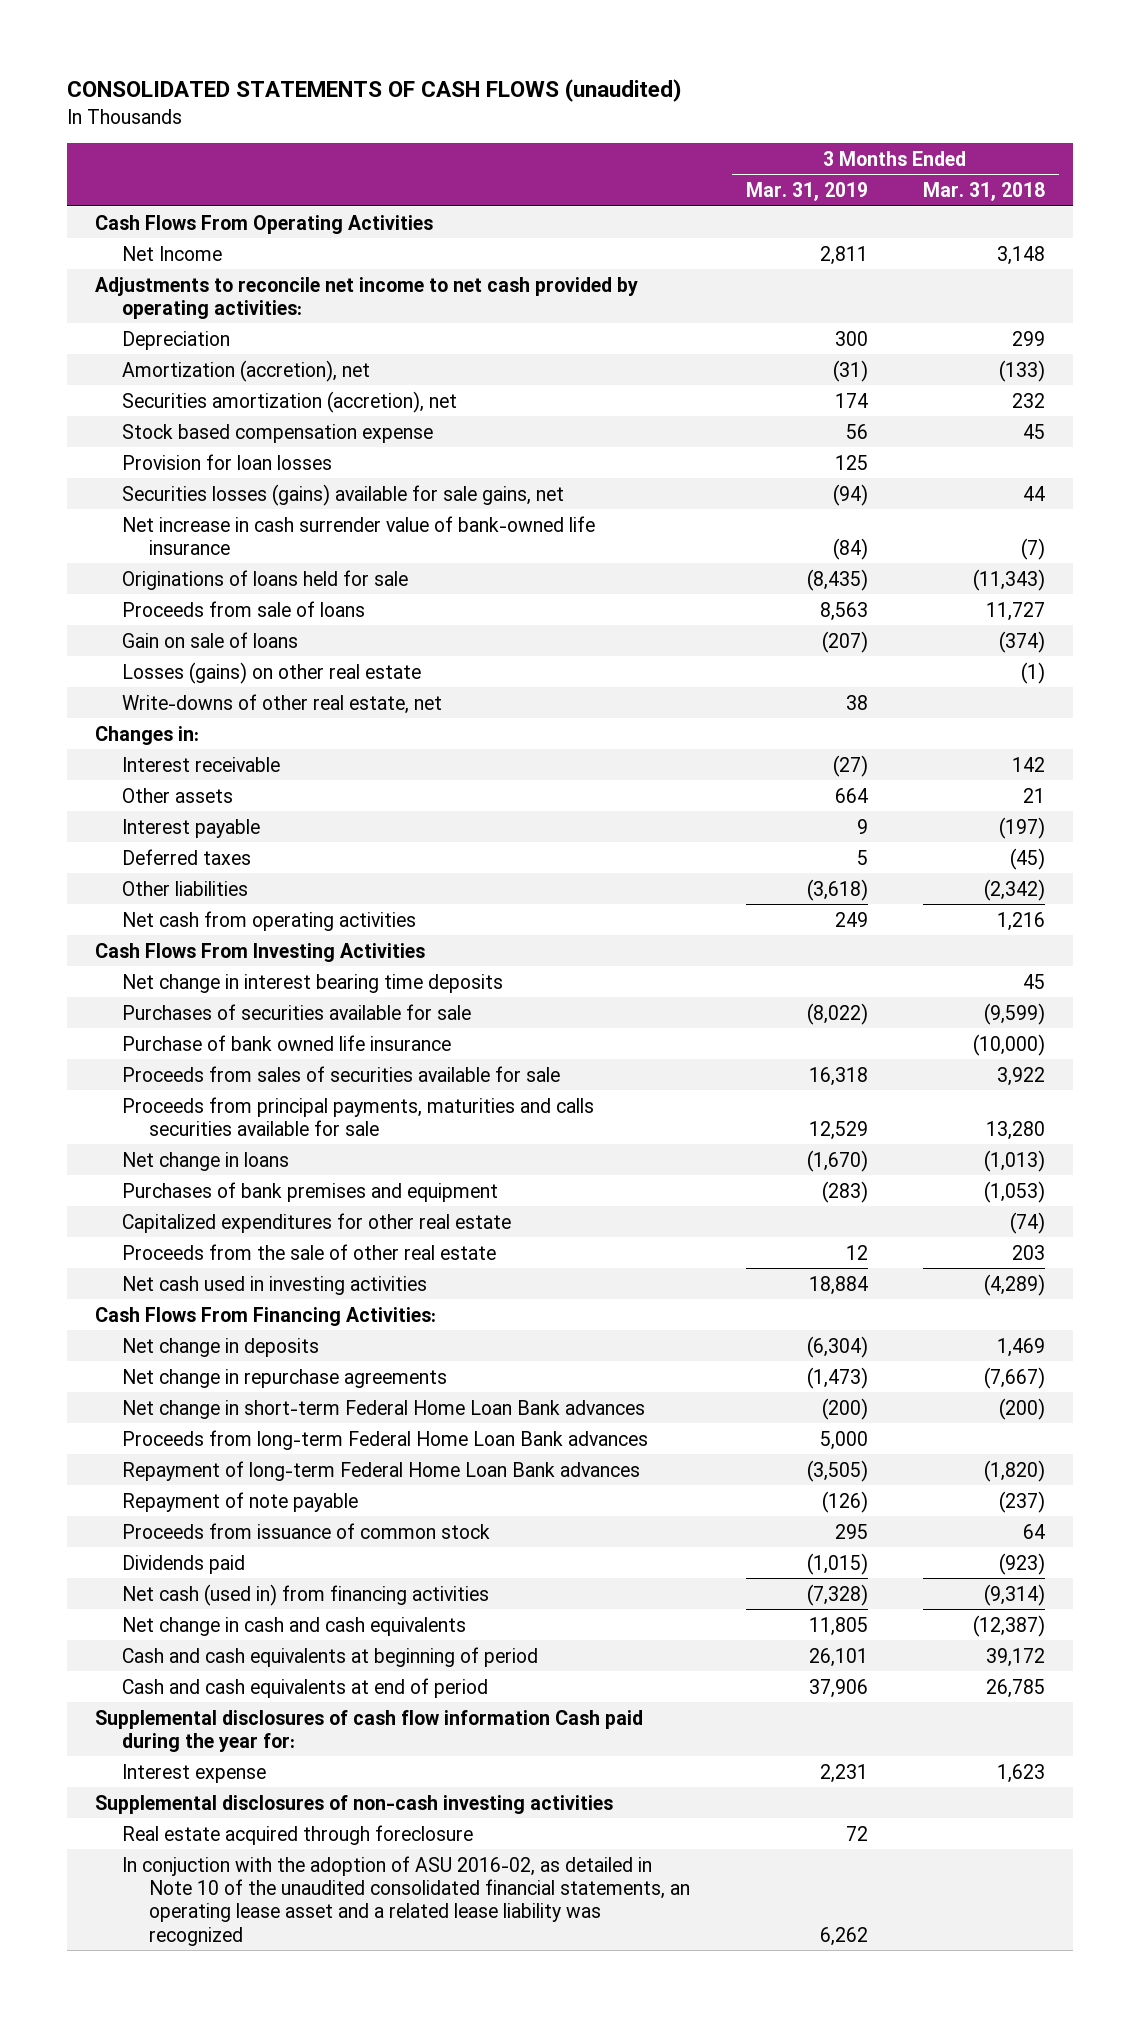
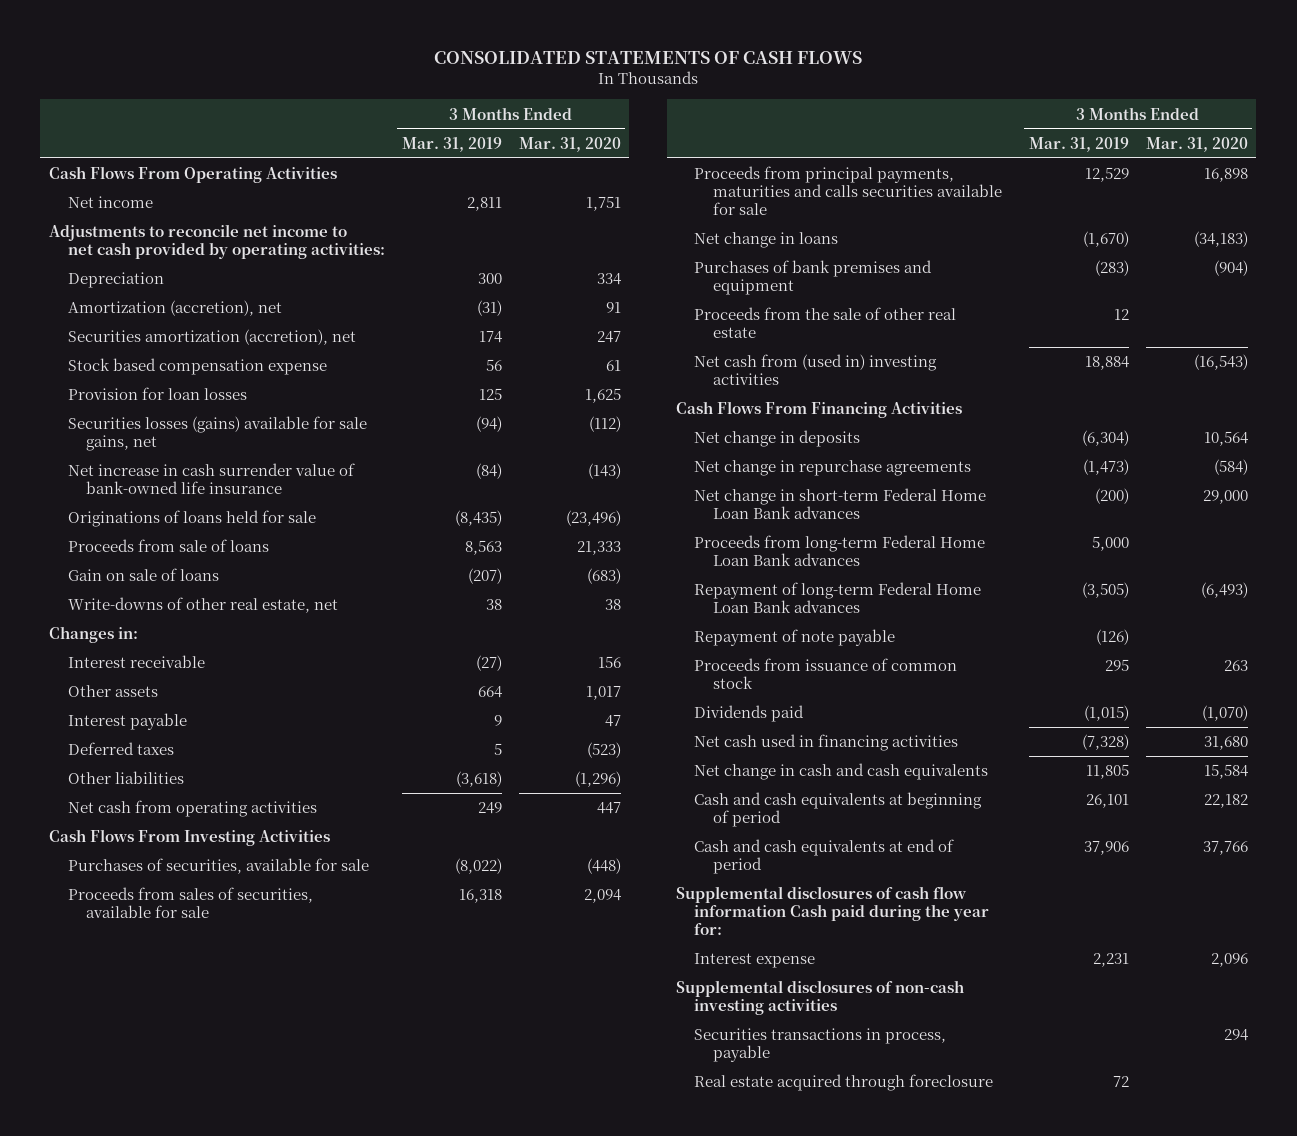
- CONSOLIDATED STATEMENTS OF CASH FLOWS (unaudited)
+ CONSOLIDATED STATEMENTS OF CASH FLOWS
- | 3 Months Ended Mar. 31, 2019 | 3 Months Ended Mar. 31, 2018
+ | 3 Months Ended Mar. 31, 2019 | 3 Months Ended Mar. 31, 2020
- Net Income | 2,811 | 3,148
+ Net income | 2,811 | 1,751
- Losses (gains) on other real estate | | (1)
- Net change in interest bearing time deposits | | 45
- Purchases of securities available for sale | (8,022) | (9,599)
- Purchase of bank owned life insurance | | (10,000)
- Proceeds from sales of securities available for sale | 16,318 | 3,922
+ Purchases of securities, available for sale | (8,022) | (448)
+ Proceeds from sales of securities, available for sale | 16,318 | 2,094
- Capitalized expenditures for other real estate | | (74)
- Net cash used in investing activities | 18,884 | (4,289)
- Cash Flows From Financing Activities:
+ Net cash from (used in) investing activities | 18,884 | (16,543)
+ Cash Flows From Financing Activities
- Net cash (used in) from financing activities | (7,328) | (9,314)
+ Net cash used in financing activities | (7,328) | 31,680
+ Securities transactions in process, payable | | 294
- In conjuction with the adoption of ASU 2016-02, as detailed in Note 10 of the unaudited consolidated financial statements, an operating lease asset and a related lease liability was recognized | 6,262 |

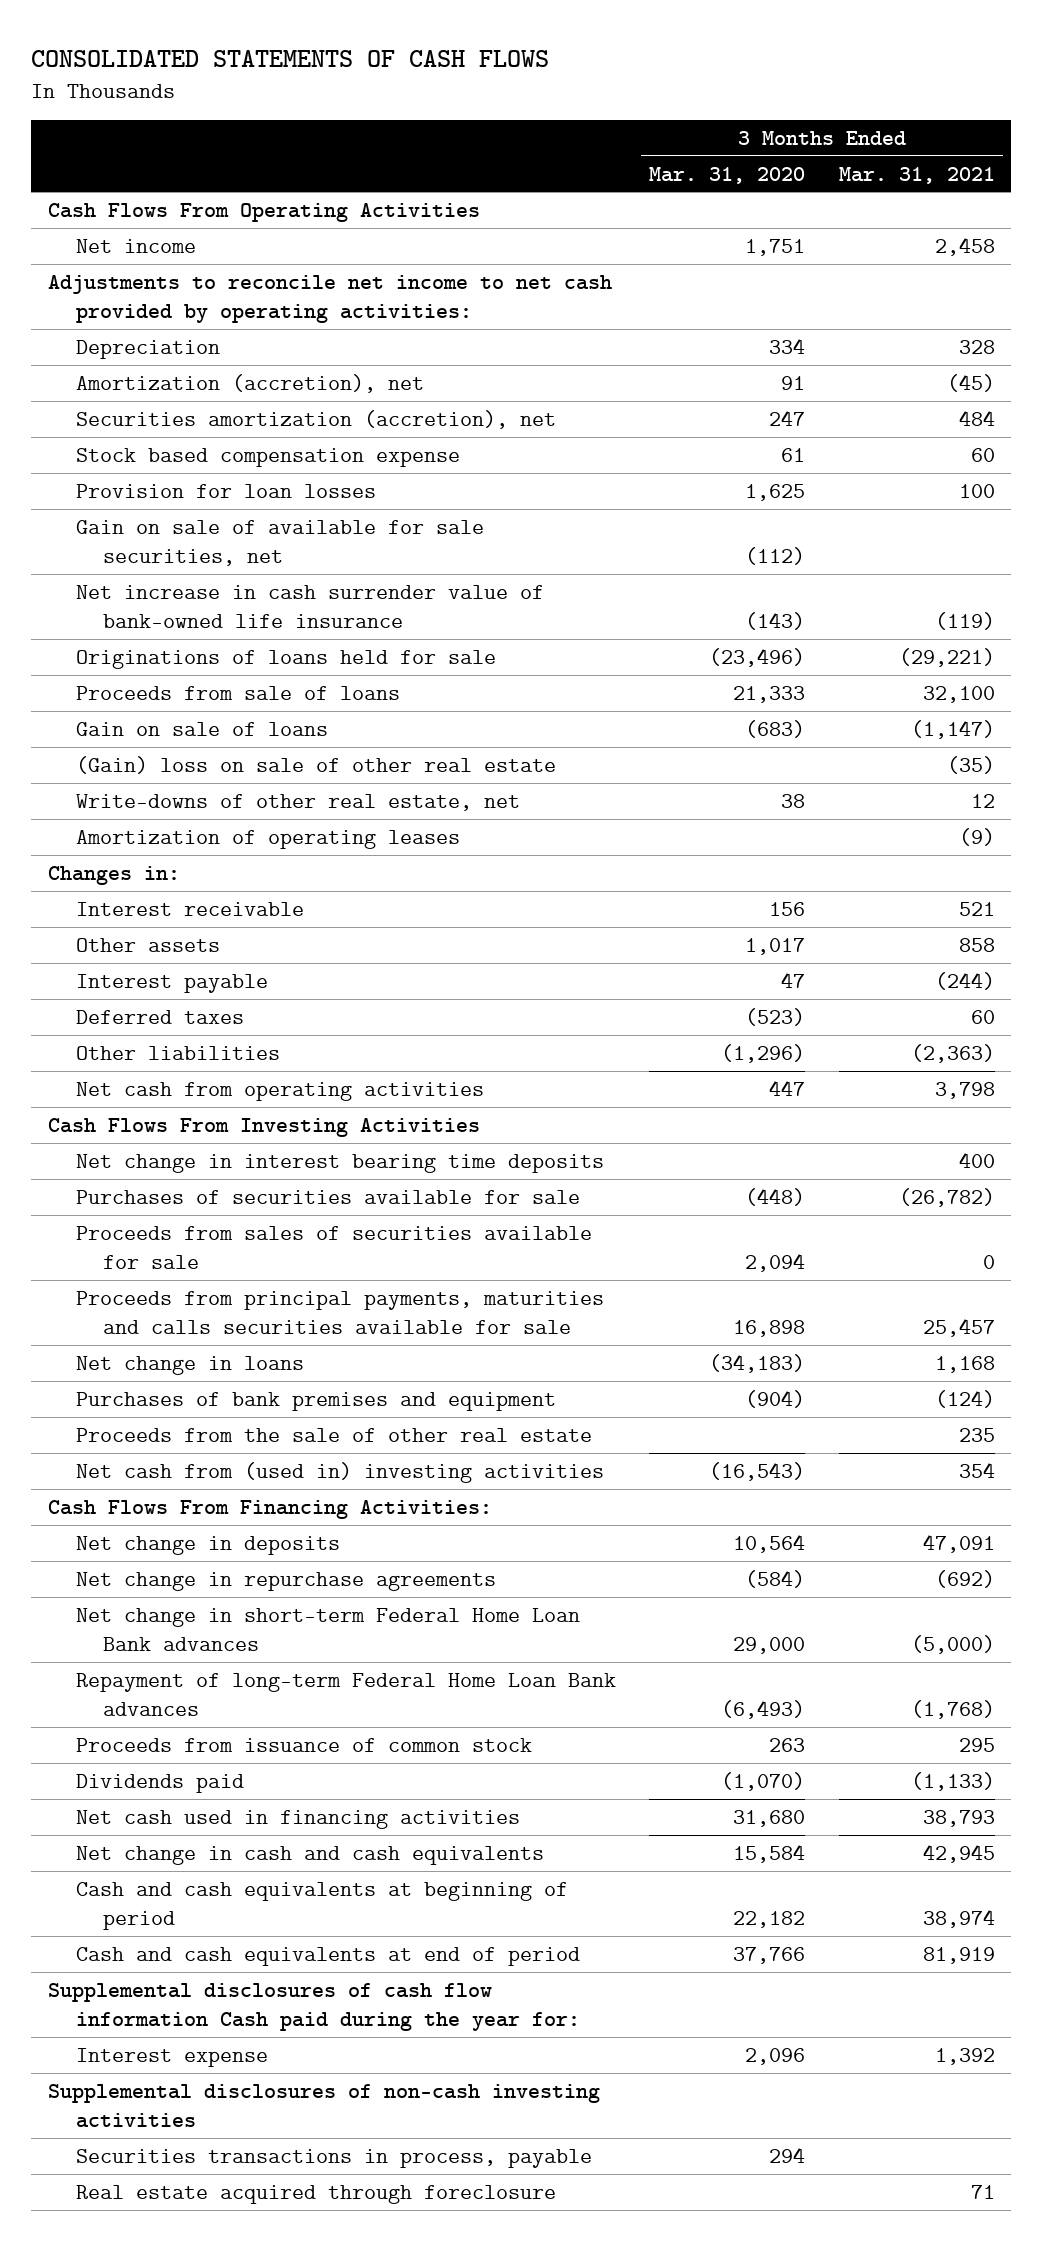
- | 3 Months Ended Mar. 31, 2019 | 3 Months Ended Mar. 31, 2020
+ | 3 Months Ended Mar. 31, 2020 | 3 Months Ended Mar. 31, 2021
- Securities losses (gains) available for sale gains, net | (94) | (112)
+ Gain on sale of available for sale securities, net | (112) |
+ (Gain) loss on sale of other real estate | | (35)
+ Amortization of operating leases | | (9)
- Purchases of securities, available for sale | (8,022) | (448)
- Proceeds from sales of securities, available for sale | 16,318 | 2,094
+ Net change in interest bearing time deposits | | 400
+ Purchases of securities available for sale | (448) | (26,782)
+ Proceeds from sales of securities available for sale | 2,094 | 0
- Cash Flows From Financing Activities
+ Cash Flows From Financing Activities:
- Proceeds from long-term Federal Home Loan Bank advances | 5,000 |
- Repayment of note payable | (126) |

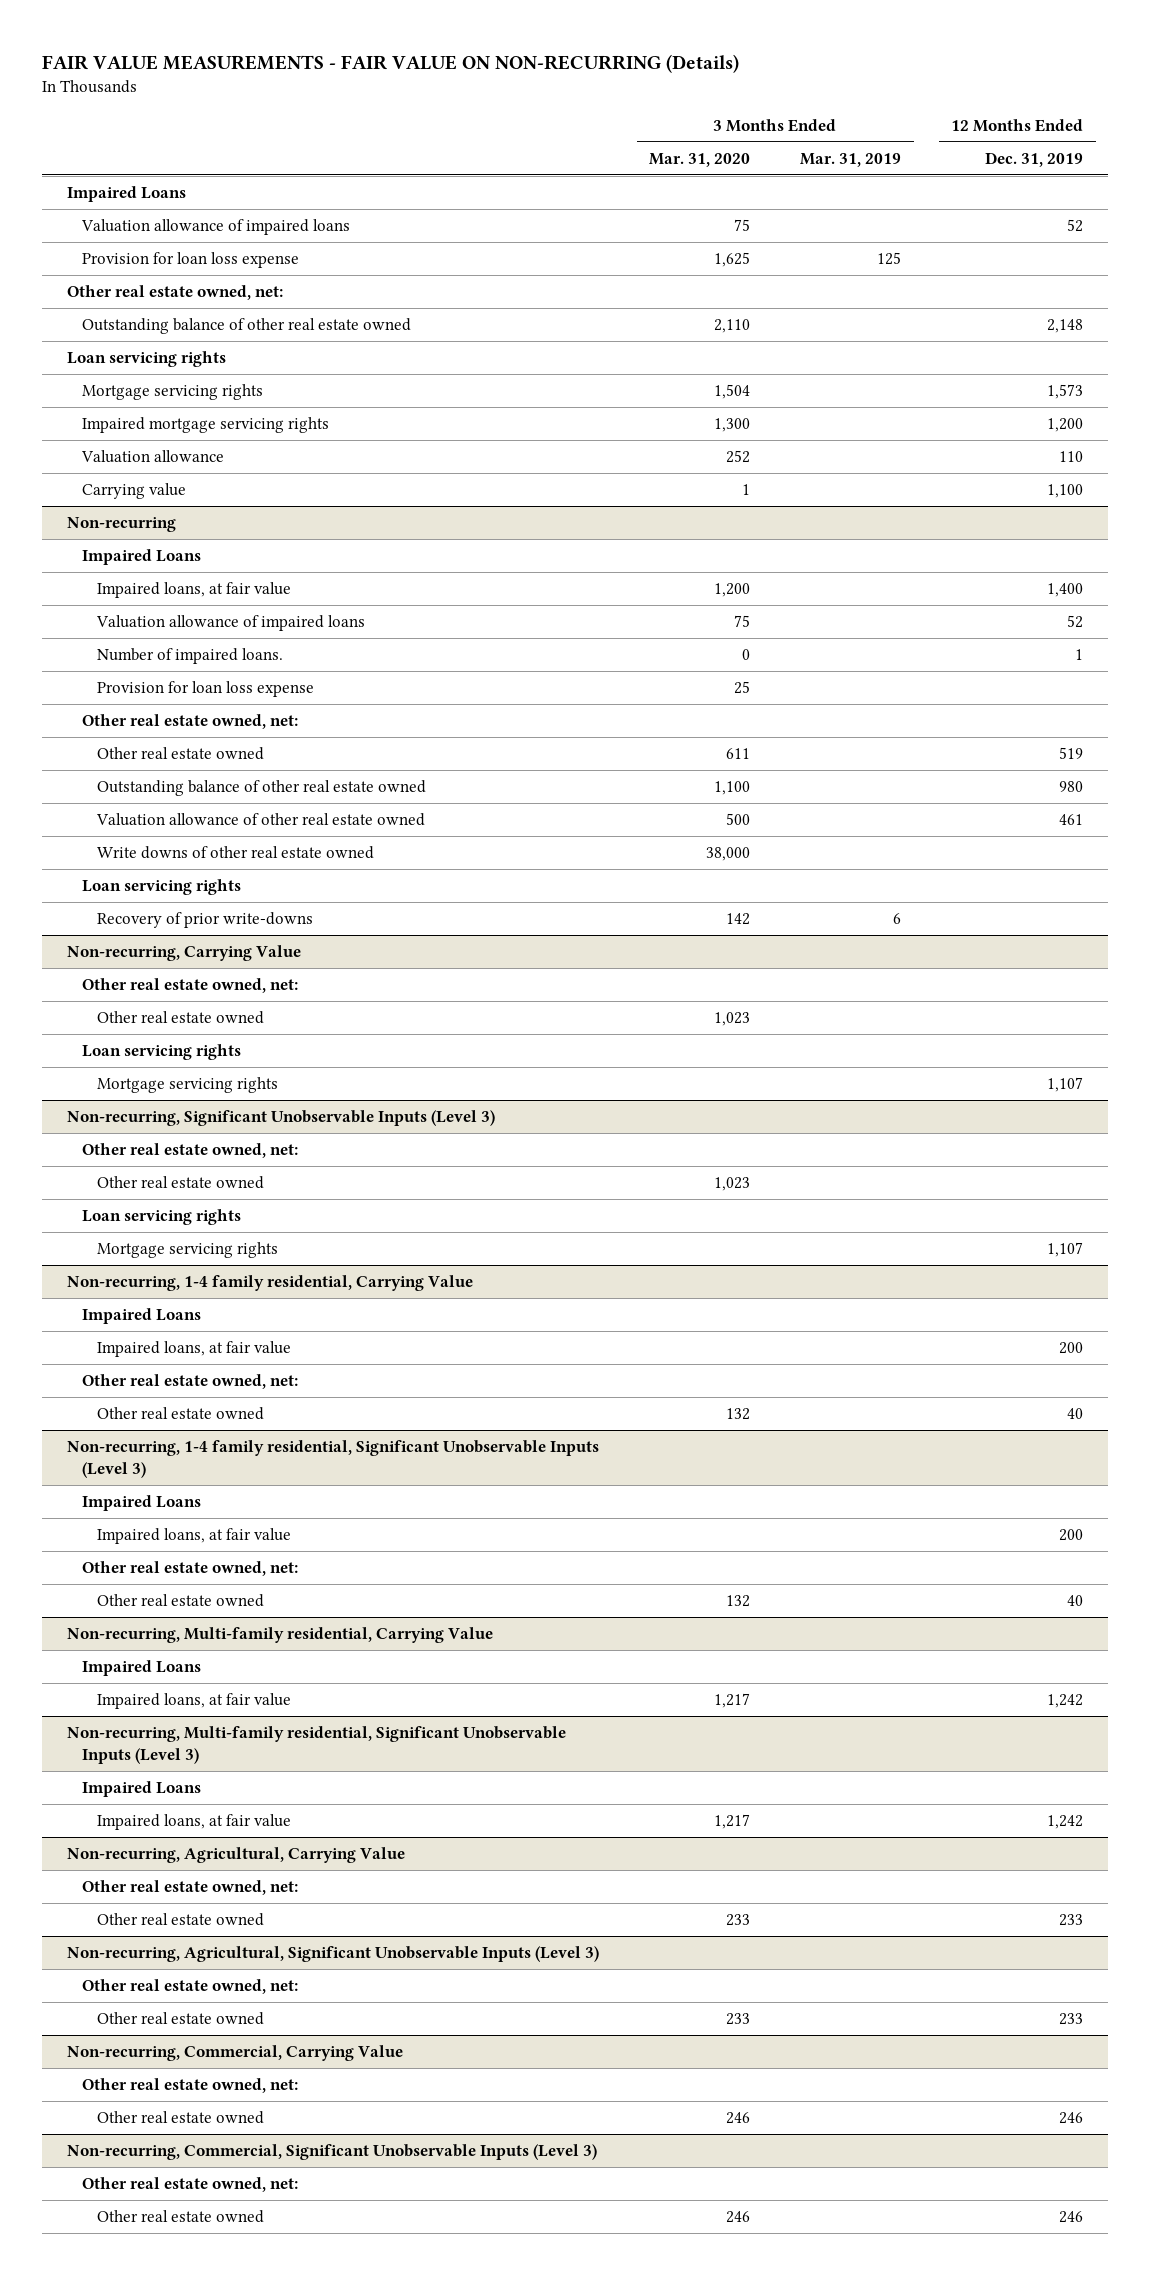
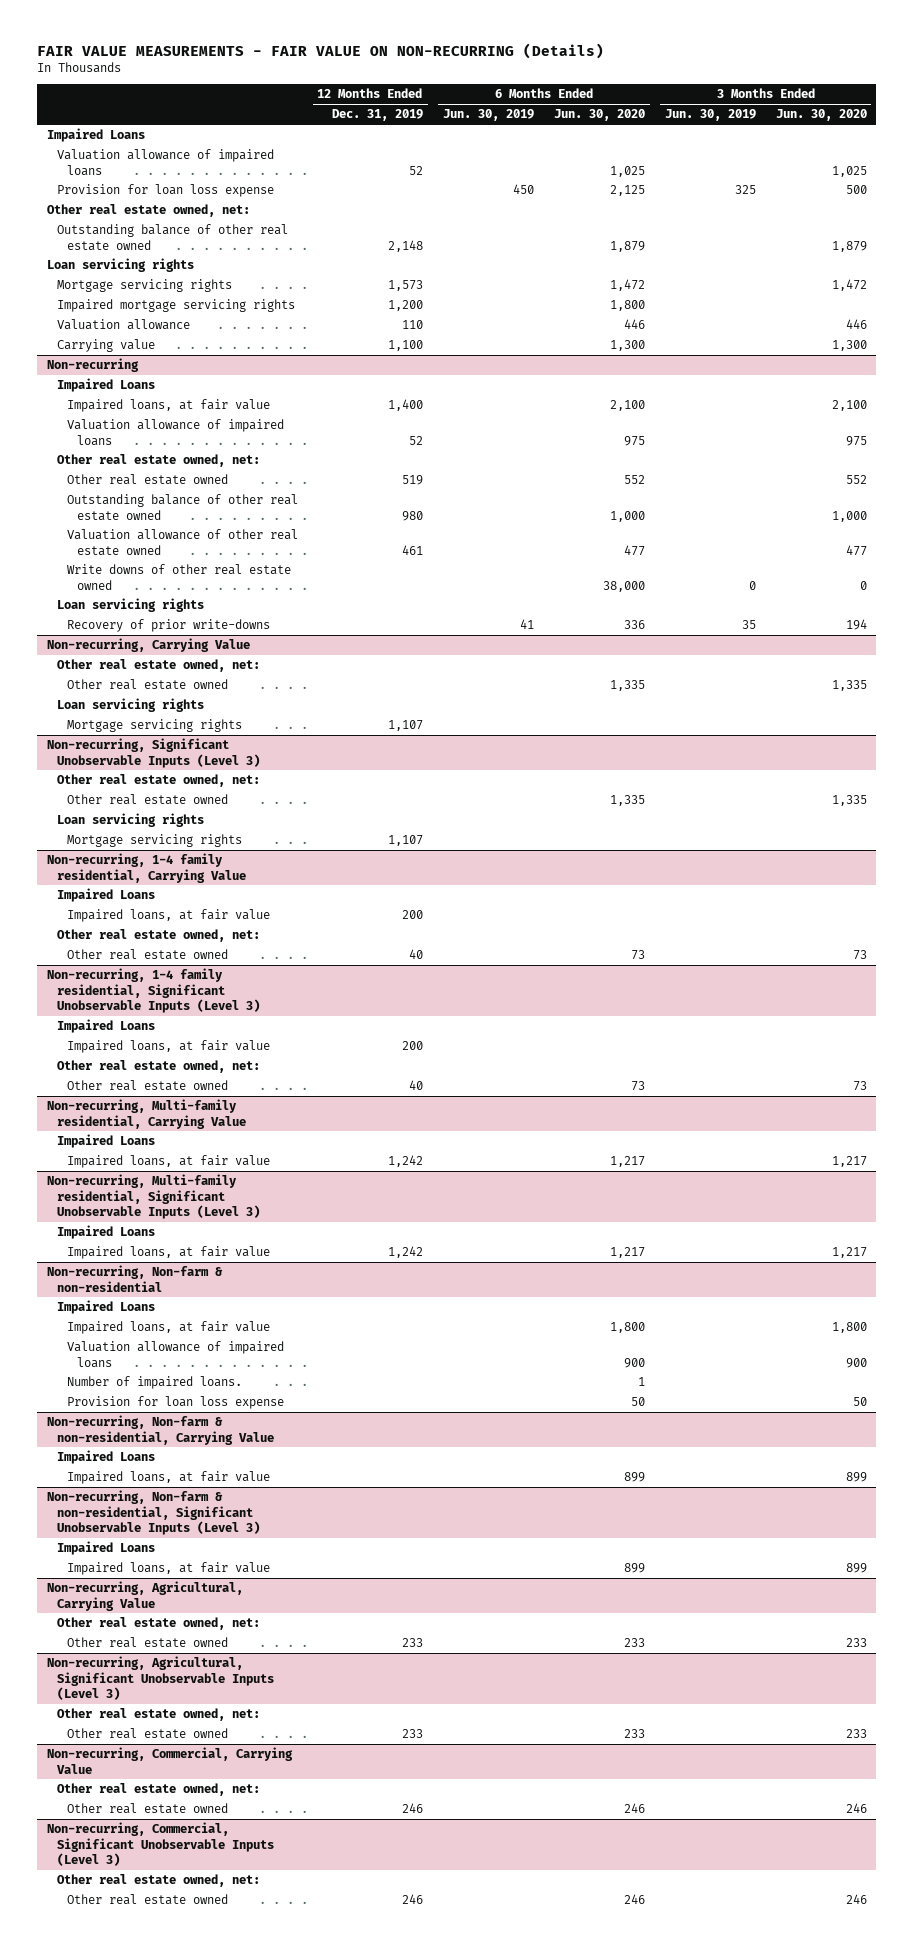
- | 3 Months Ended Mar. 31, 2020 | 3 Months Ended Mar. 31, 2019 | 12 Months Ended Dec. 31, 2019
+ | 12 Months Ended Dec. 31, 2019 | 6 Months Ended Jun. 30, 2019 | 6 Months Ended Jun. 30, 2020 | 3 Months Ended Jun. 30, 2019 | 3 Months Ended Jun. 30, 2020
@ Non-recurring
- Number of impaired loans. | 0 | | 1
- Provision for loan loss expense | 25 | |
+ Non-recurring, Non-farm & non-residential
+ Impaired Loans
+ Impaired loans, at fair value | | | 1,800 | | 1,800
+ Valuation allowance of impaired loans | | | 900 | | 900
+ Number of impaired loans. | | | 1 | |
+ Provision for loan loss expense | | | 50 | | 50
+ Non-recurring, Non-farm & non-residential, Carrying Value
+ Impaired Loans
+ Impaired loans, at fair value | | | 899 | | 899
+ Non-recurring, Non-farm & non-residential, Significant Unobservable Inputs (Level 3)
+ Impaired Loans
+ Impaired loans, at fair value | | | 899 | | 899

